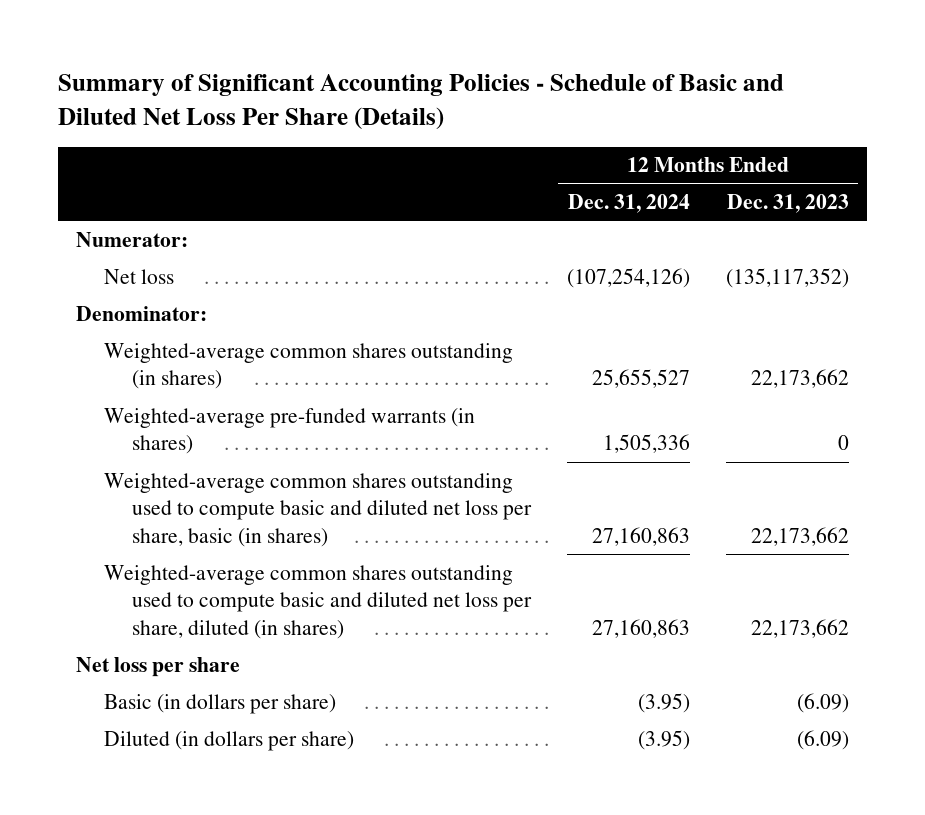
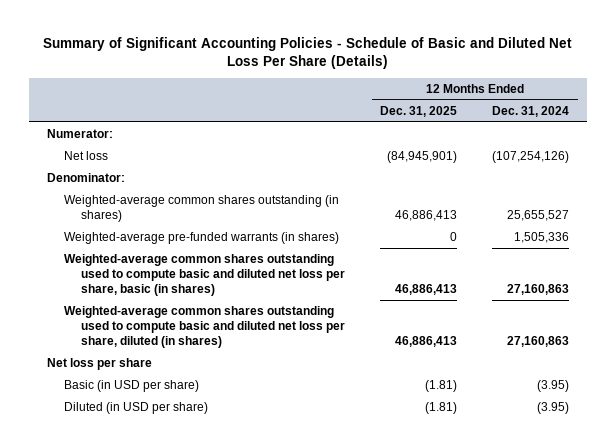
- | 12 Months Ended Dec. 31, 2024 | 12 Months Ended Dec. 31, 2023
+ | 12 Months Ended Dec. 31, 2025 | 12 Months Ended Dec. 31, 2024
- Basic (in dollars per share) | (3.95) | (6.09)
- Diluted (in dollars per share) | (3.95) | (6.09)
+ Basic (in USD per share) | (1.81) | (3.95)
+ Diluted (in USD per share) | (1.81) | (3.95)

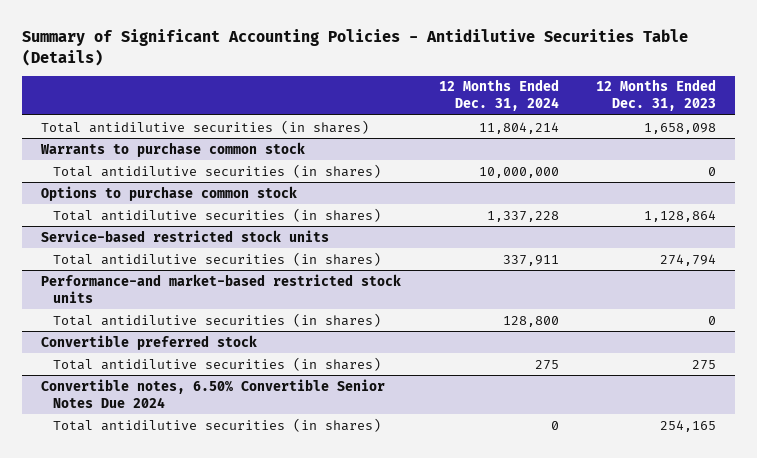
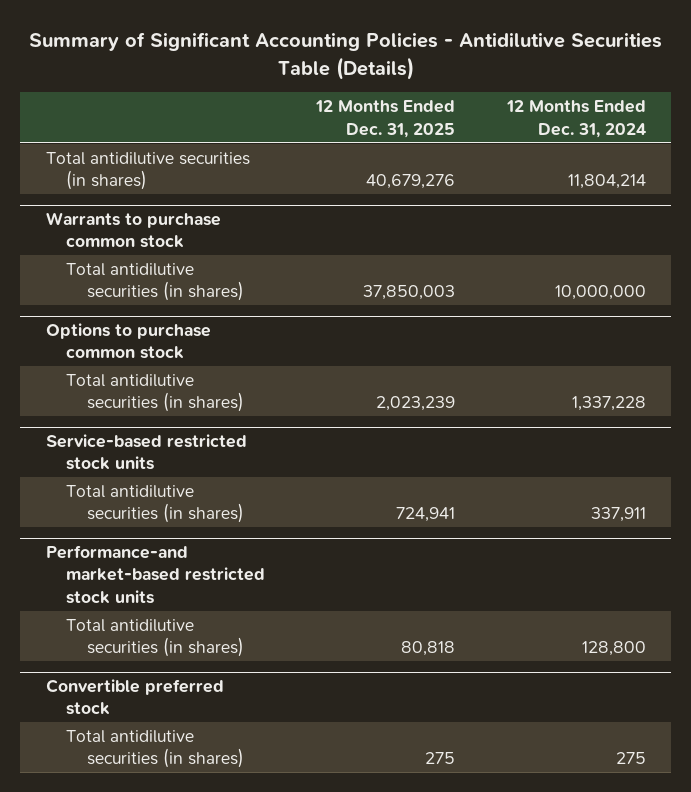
- | 12 Months Ended Dec. 31, 2024 | 12 Months Ended Dec. 31, 2023
+ | 12 Months Ended Dec. 31, 2025 | 12 Months Ended Dec. 31, 2024
- Convertible notes, 6.50% Convertible Senior Notes Due 2024
- Total antidilutive securities (in shares) | 0 | 254,165

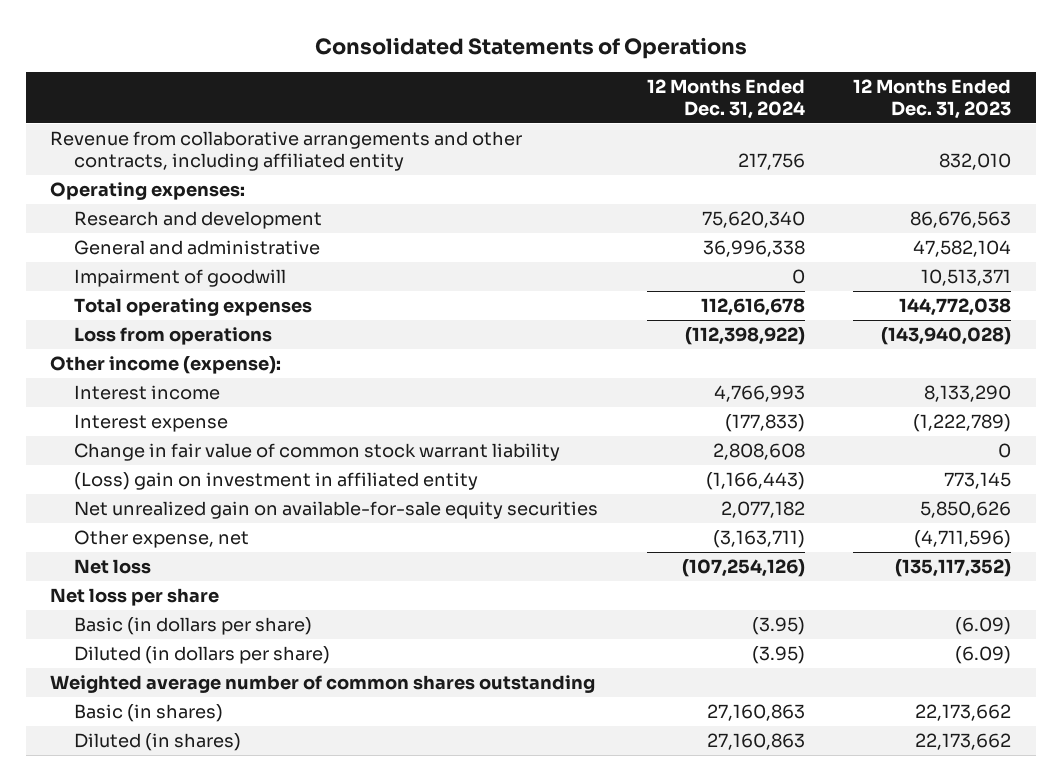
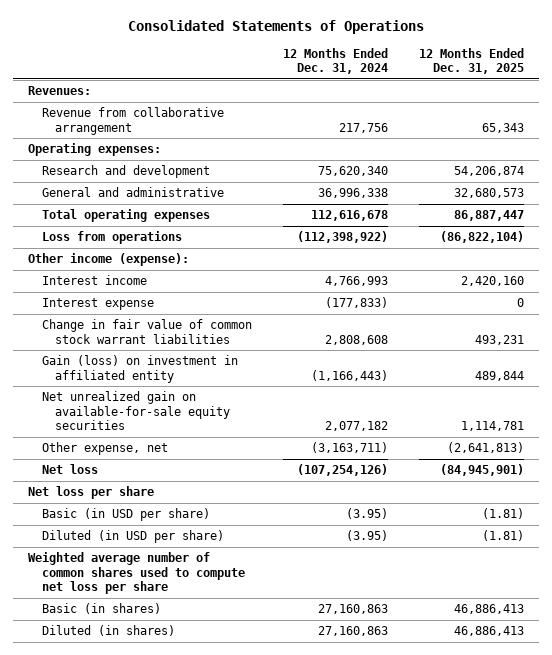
- | 12 Months Ended Dec. 31, 2024 | 12 Months Ended Dec. 31, 2023
+ | 12 Months Ended Dec. 31, 2024 | 12 Months Ended Dec. 31, 2025
- Revenue from collaborative arrangements and other contracts, including affiliated entity | 217,756 | 832,010
+ Revenues:
+ Revenue from collaborative arrangement | 217,756 | 65,343
- Impairment of goodwill | 0 | 10,513,371
- Change in fair value of common stock warrant liability | 2,808,608 | 0
- (Loss) gain on investment in affiliated entity | (1,166,443) | 773,145
+ Change in fair value of common stock warrant liabilities | 2,808,608 | 493,231
+ Gain (loss) on investment in affiliated entity | (1,166,443) | 489,844
- Basic (in dollars per share) | (3.95) | (6.09)
- Diluted (in dollars per share) | (3.95) | (6.09)
- Weighted average number of common shares outstanding
+ Basic (in USD per share) | (3.95) | (1.81)
+ Diluted (in USD per share) | (3.95) | (1.81)
+ Weighted average number of common shares used to compute net loss per share

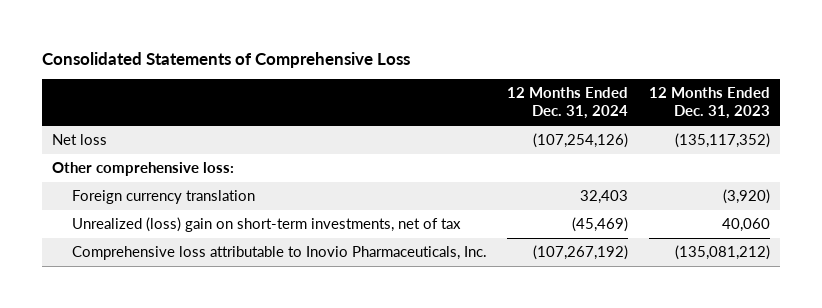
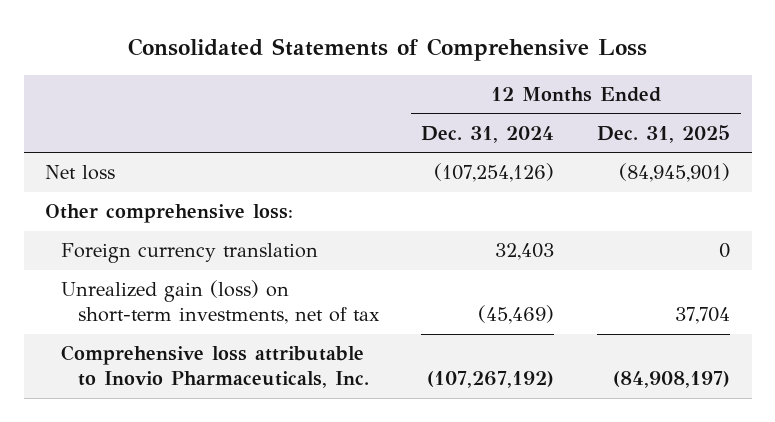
- | 12 Months Ended Dec. 31, 2024 | 12 Months Ended Dec. 31, 2023
+ | 12 Months Ended Dec. 31, 2024 | 12 Months Ended Dec. 31, 2025
- Unrealized (loss) gain on short-term investments, net of tax | (45,469) | 40,060
+ Unrealized gain (loss) on short-term investments, net of tax | (45,469) | 37,704

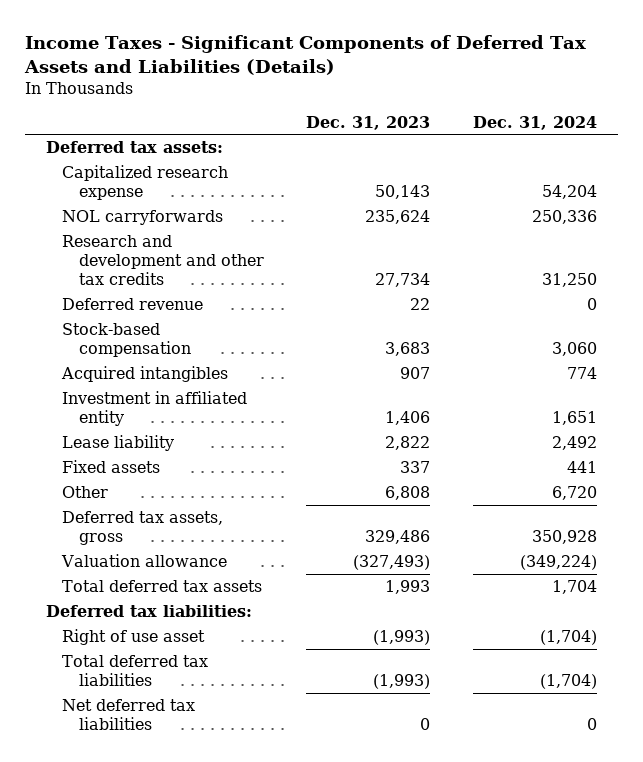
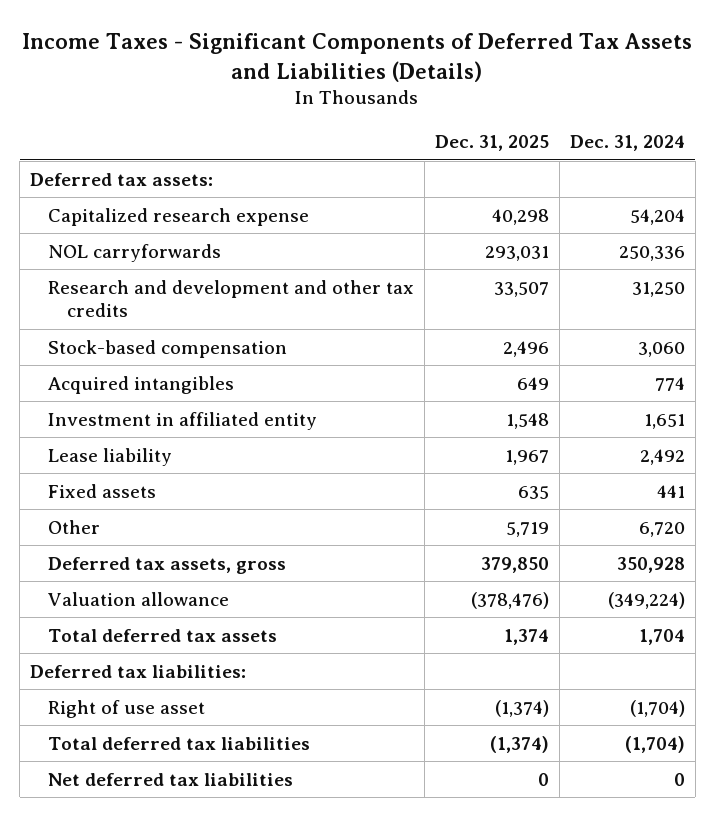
- | Dec. 31, 2023 | Dec. 31, 2024
+ | Dec. 31, 2025 | Dec. 31, 2024
- Deferred revenue | 22 | 0

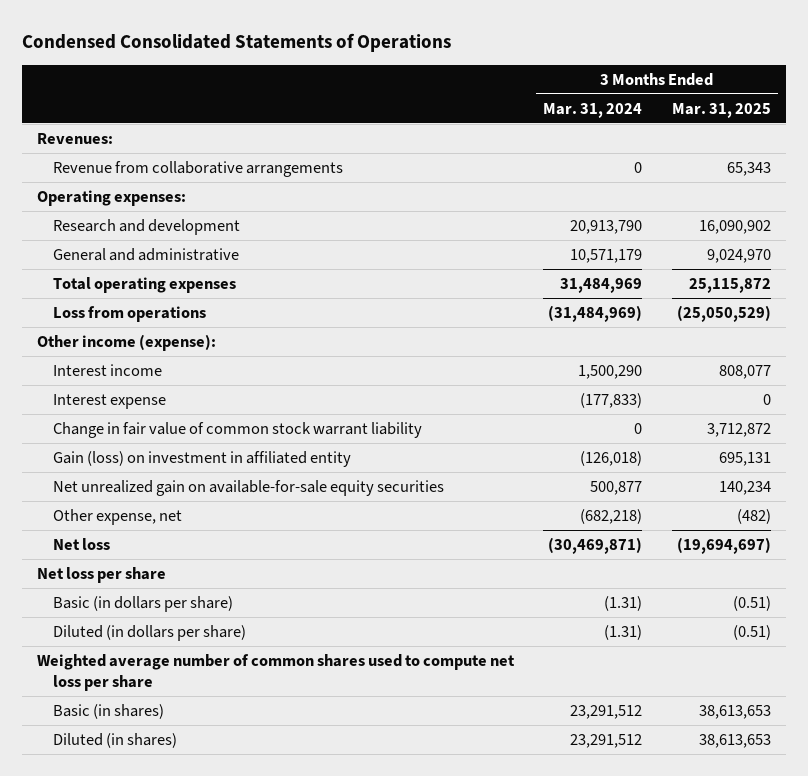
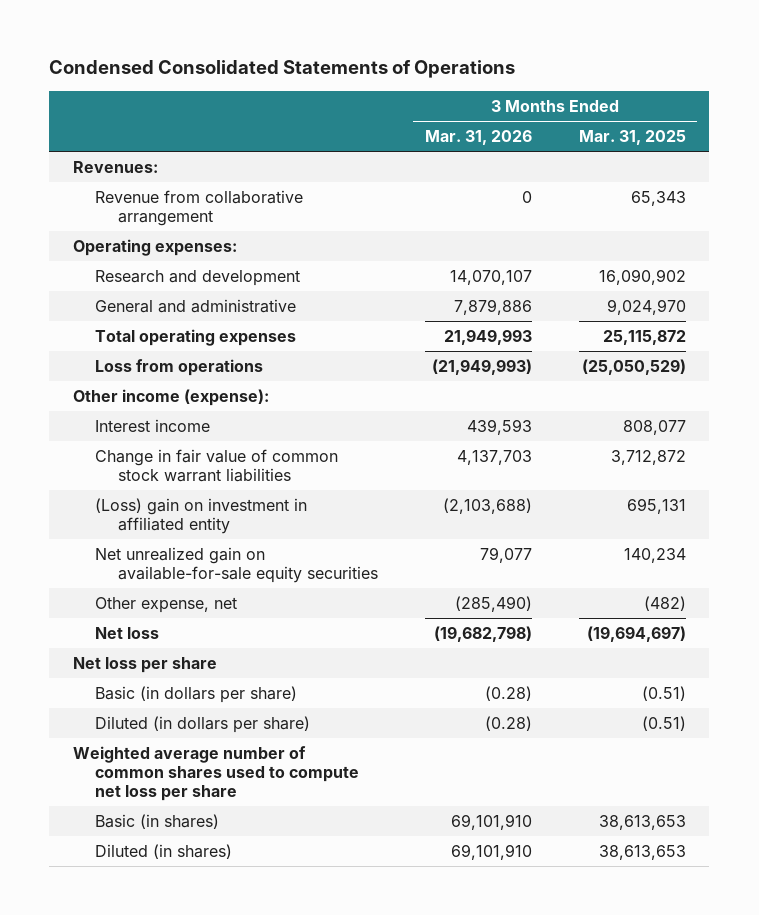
- | 3 Months Ended Mar. 31, 2024 | 3 Months Ended Mar. 31, 2025
+ | 3 Months Ended Mar. 31, 2026 | 3 Months Ended Mar. 31, 2025
- Revenue from collaborative arrangements | 0 | 65,343
+ Revenue from collaborative arrangement | 0 | 65,343
- Interest expense | (177,833) | 0
- Change in fair value of common stock warrant liability | 0 | 3,712,872
- Gain (loss) on investment in affiliated entity | (126,018) | 695,131
+ Change in fair value of common stock warrant liabilities | 4,137,703 | 3,712,872
+ (Loss) gain on investment in affiliated entity | (2,103,688) | 695,131

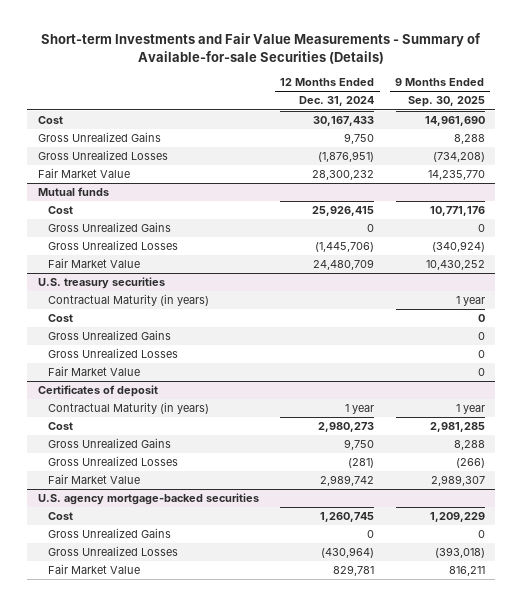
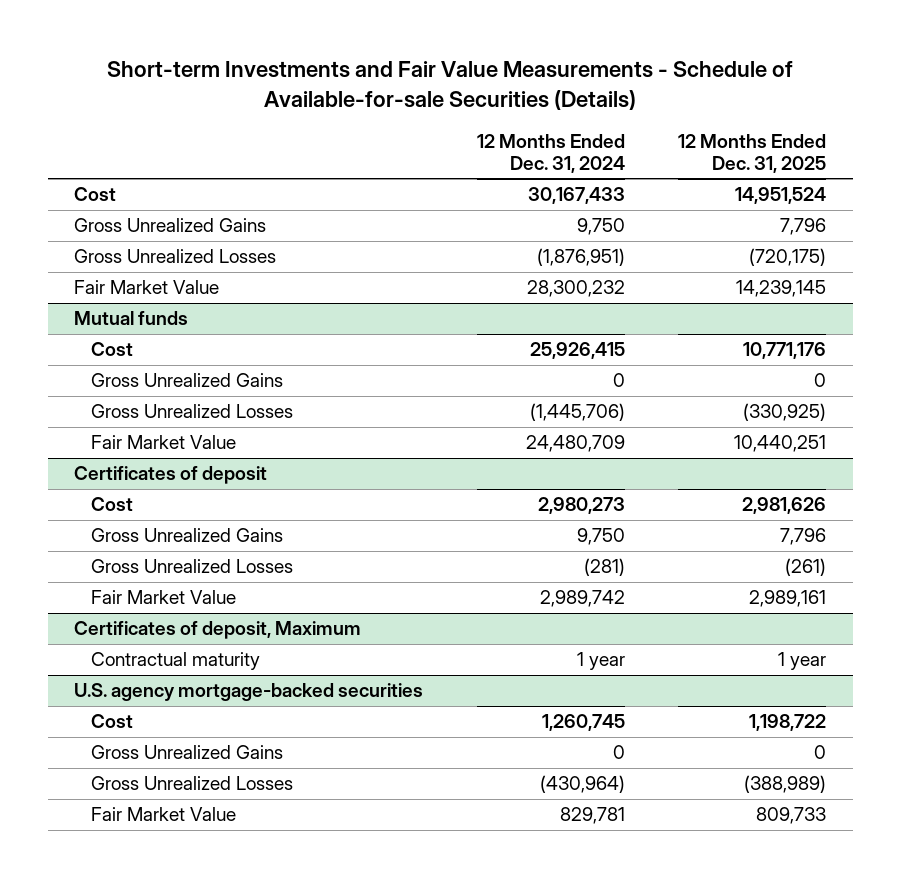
- Short-term Investments and Fair Value Measurements - Summary of Available-for-sale Securities (Details)
+ Short-term Investments and Fair Value Measurements - Schedule of Available-for-sale Securities (Details)
- | 12 Months Ended Dec. 31, 2024 | 9 Months Ended Sep. 30, 2025
+ | 12 Months Ended Dec. 31, 2024 | 12 Months Ended Dec. 31, 2025
- U.S. treasury securities
- Contractual Maturity (in years) | | 1 year
- Cost | | 0
- Gross Unrealized Gains | | 0
- Gross Unrealized Losses | | 0
- Fair Market Value | | 0
@ Certificates of deposit
- Contractual Maturity (in years) | 1 year | 1 year
+ Certificates of deposit, Maximum
+ Contractual maturity | 1 year | 1 year

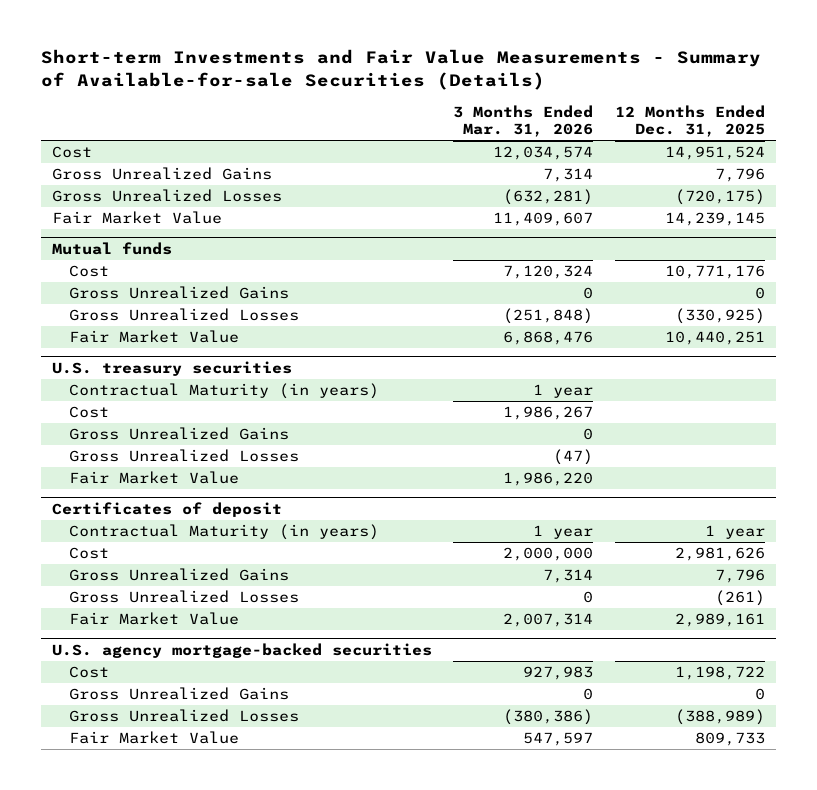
- Short-term Investments and Fair Value Measurements - Schedule of Available-for-sale Securities (Details)
+ Short-term Investments and Fair Value Measurements - Summary of Available-for-sale Securities (Details)
- | 12 Months Ended Dec. 31, 2024 | 12 Months Ended Dec. 31, 2025
+ | 3 Months Ended Mar. 31, 2026 | 12 Months Ended Dec. 31, 2025
+ U.S. treasury securities
+ Contractual Maturity (in years) | 1 year |
+ Cost | 1,986,267 |
+ Gross Unrealized Gains | 0 |
+ Gross Unrealized Losses | (47) |
+ Fair Market Value | 1,986,220 |
@ Certificates of deposit
+ Contractual Maturity (in years) | 1 year | 1 year
- Certificates of deposit, Maximum
- Contractual maturity | 1 year | 1 year

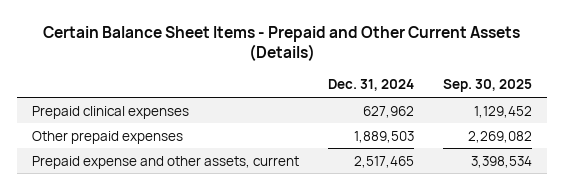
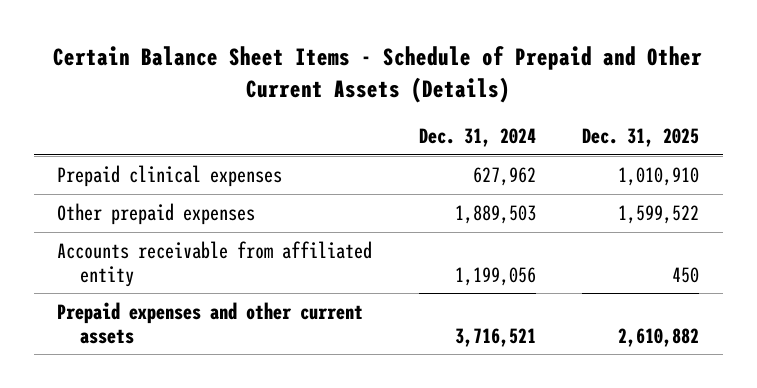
- Certain Balance Sheet Items - Prepaid and Other Current Assets (Details)
+ Certain Balance Sheet Items - Schedule of Prepaid and Other Current Assets (Details)
- | Dec. 31, 2024 | Sep. 30, 2025
+ | Dec. 31, 2024 | Dec. 31, 2025
- Prepaid expense and other assets, current | 2,517,465 | 3,398,534
+ Accounts receivable from affiliated entity | 1,199,056 | 450
+ Prepaid expenses and other current assets | 3,716,521 | 2,610,882

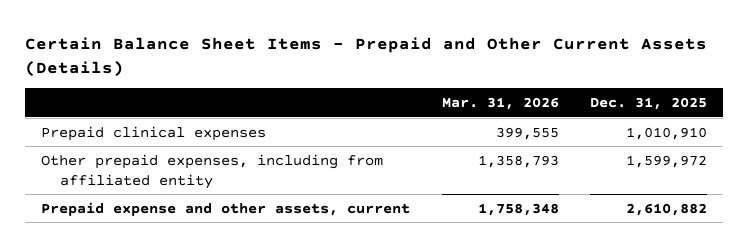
- Certain Balance Sheet Items - Schedule of Prepaid and Other Current Assets (Details)
+ Certain Balance Sheet Items - Prepaid and Other Current Assets (Details)
- | Dec. 31, 2024 | Dec. 31, 2025
+ | Mar. 31, 2026 | Dec. 31, 2025
- Other prepaid expenses | 1,889,503 | 1,599,522
- Accounts receivable from affiliated entity | 1,199,056 | 450
- Prepaid expenses and other current assets | 3,716,521 | 2,610,882
+ Other prepaid expenses, including from affiliated entity | 1,358,793 | 1,599,972
+ Prepaid expense and other assets, current | 1,758,348 | 2,610,882

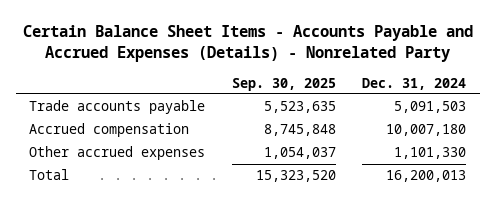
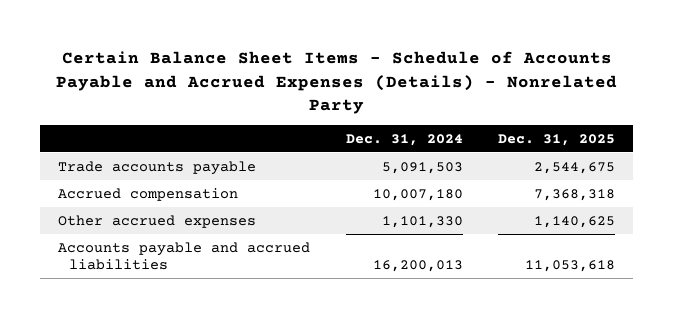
- Certain Balance Sheet Items - Accounts Payable and Accrued Expenses (Details) - Nonrelated Party
+ Certain Balance Sheet Items - Schedule of Accounts Payable and Accrued Expenses (Details) - Nonrelated Party
- | Sep. 30, 2025 | Dec. 31, 2024
+ | Dec. 31, 2024 | Dec. 31, 2025
- Total | 15,323,520 | 16,200,013
+ Accounts payable and accrued liabilities | 16,200,013 | 11,053,618

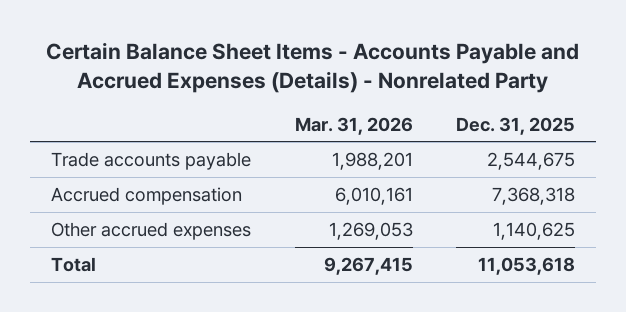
- Certain Balance Sheet Items - Schedule of Accounts Payable and Accrued Expenses (Details) - Nonrelated Party
+ Certain Balance Sheet Items - Accounts Payable and Accrued Expenses (Details) - Nonrelated Party
- | Dec. 31, 2024 | Dec. 31, 2025
+ | Mar. 31, 2026 | Dec. 31, 2025
- Accounts payable and accrued liabilities | 16,200,013 | 11,053,618
+ Total | 9,267,415 | 11,053,618

